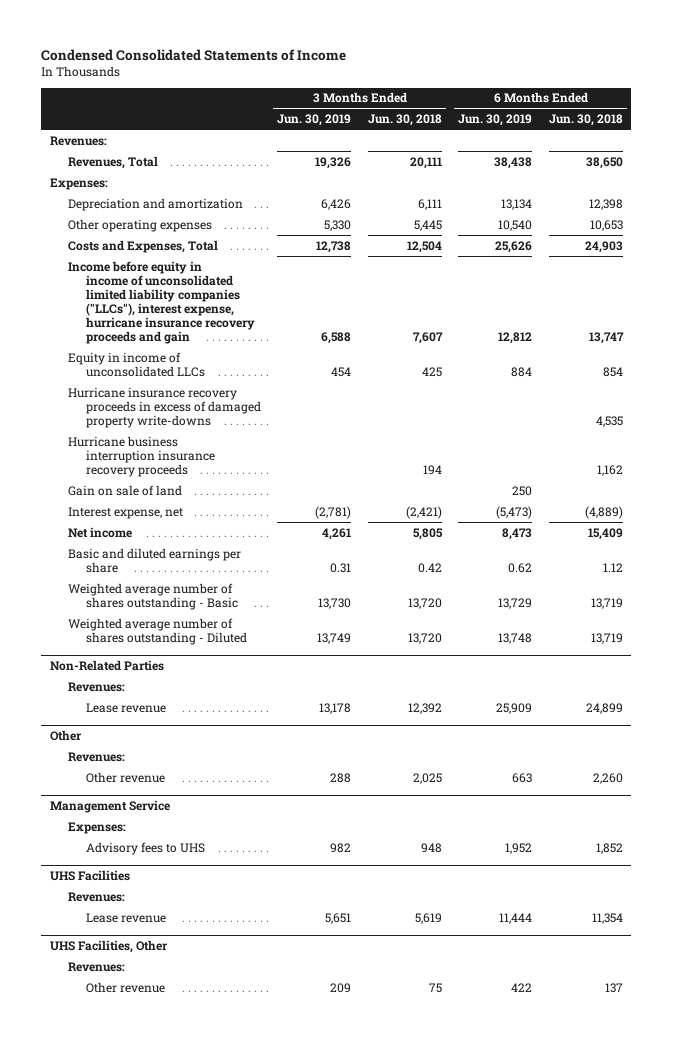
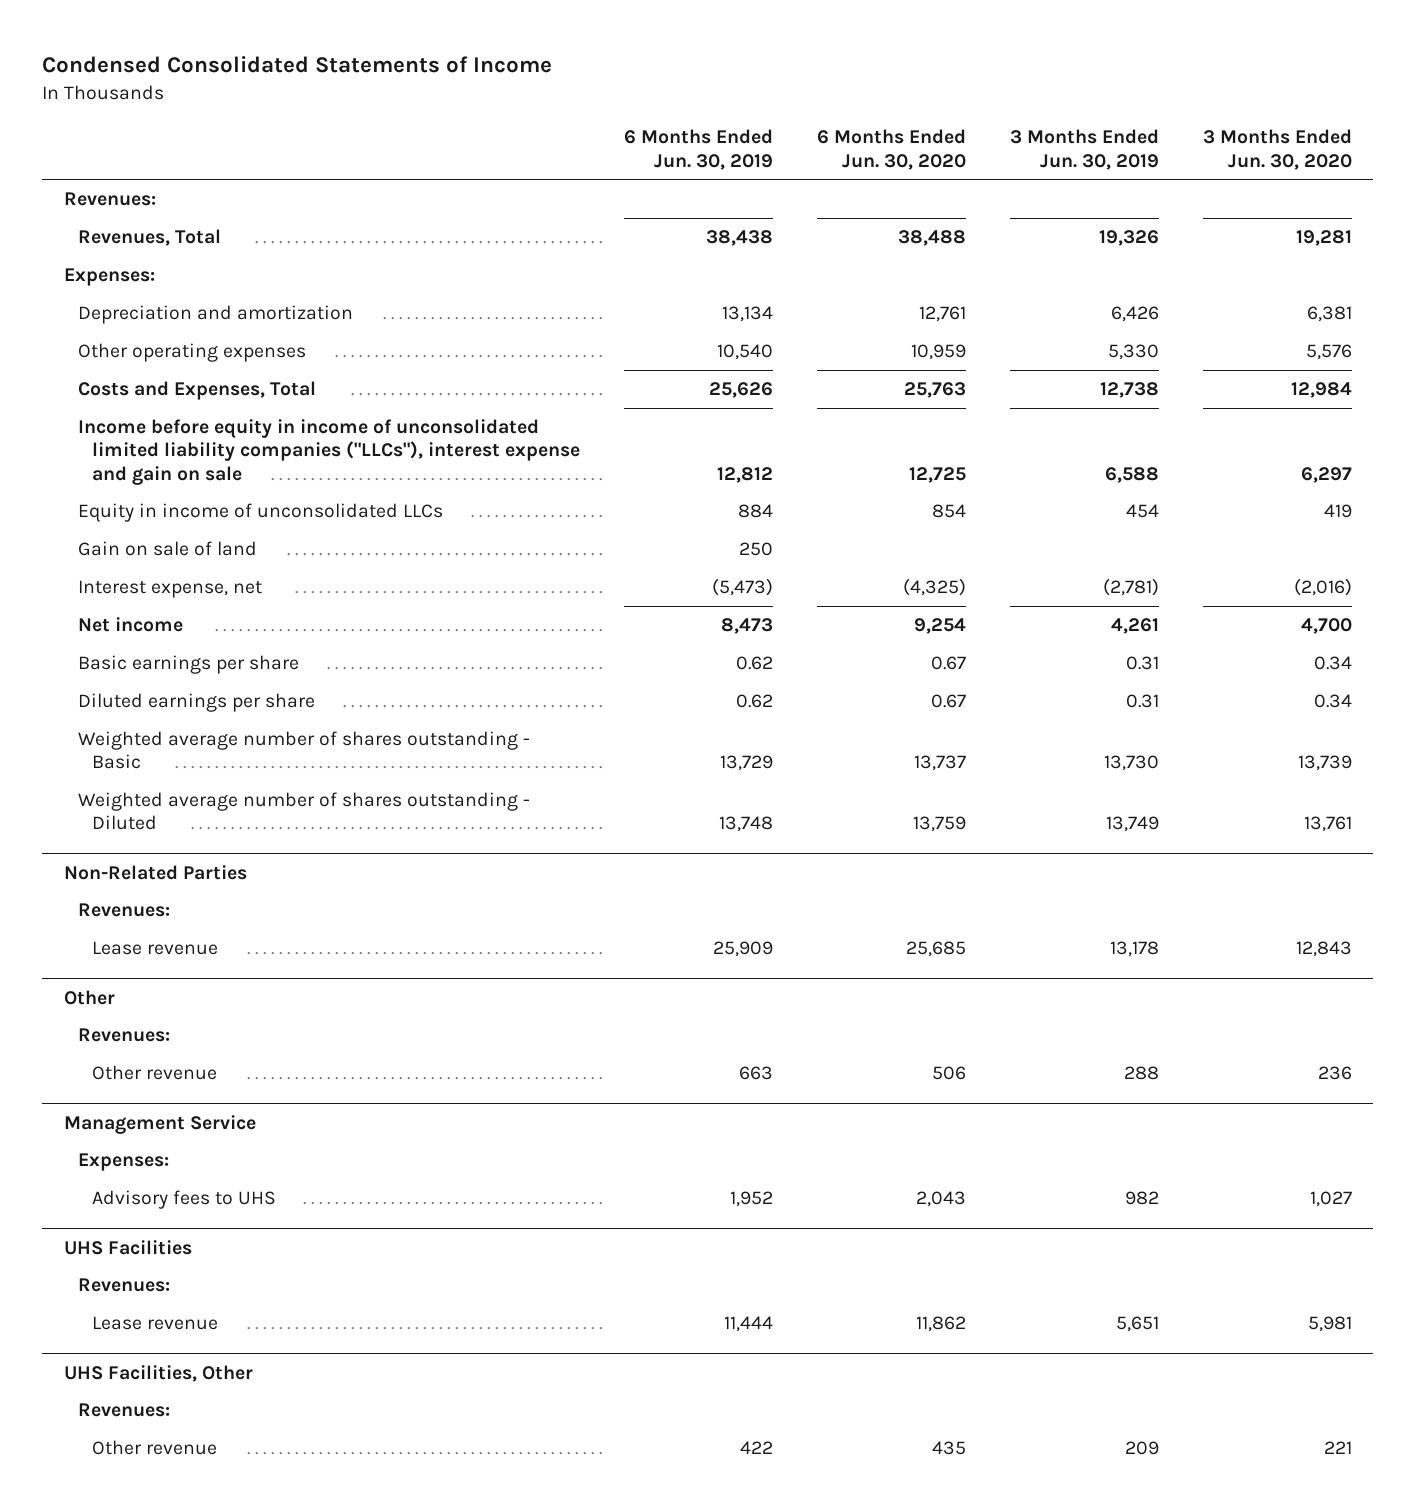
- | 3 Months Ended Jun. 30, 2019 | 3 Months Ended Jun. 30, 2018 | 6 Months Ended Jun. 30, 2019 | 6 Months Ended Jun. 30, 2018
+ | 6 Months Ended Jun. 30, 2019 | 6 Months Ended Jun. 30, 2020 | 3 Months Ended Jun. 30, 2019 | 3 Months Ended Jun. 30, 2020
- Income before equity in income of unconsolidated limited liability companies ("LLCs"), interest expense, hurricane insurance recovery proceeds and gain | 6,588 | 7,607 | 12,812 | 13,747
+ Income before equity in income of unconsolidated limited liability companies ("LLCs"), interest expense and gain on sale | 12,812 | 12,725 | 6,588 | 6,297
- Hurricane insurance recovery proceeds in excess of damaged property write-downs | | | | 4,535
- Hurricane business interruption insurance recovery proceeds | | 194 | | 1,162
- Basic and diluted earnings per share | 0.31 | 0.42 | 0.62 | 1.12
+ Basic earnings per share | 0.62 | 0.67 | 0.31 | 0.34
+ Diluted earnings per share | 0.62 | 0.67 | 0.31 | 0.34

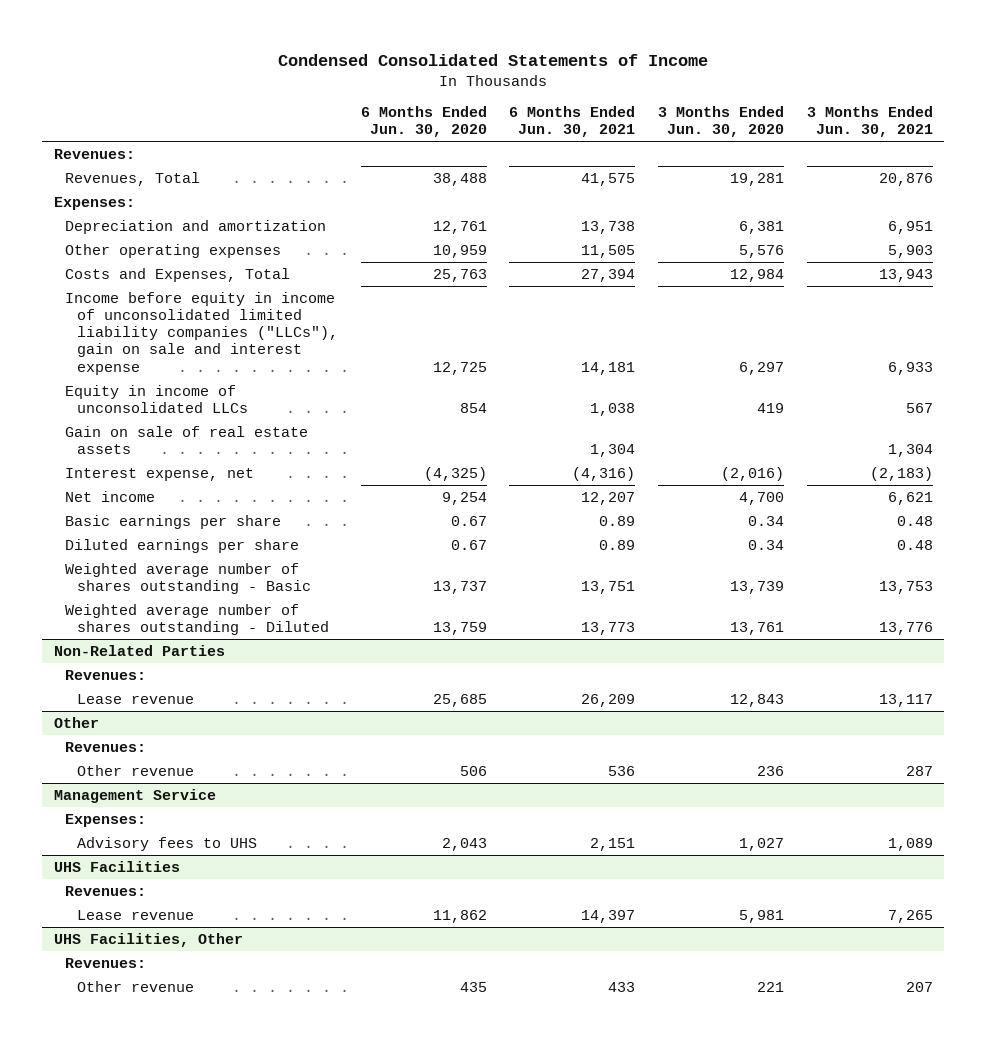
- | 6 Months Ended Jun. 30, 2019 | 6 Months Ended Jun. 30, 2020 | 3 Months Ended Jun. 30, 2019 | 3 Months Ended Jun. 30, 2020
+ | 6 Months Ended Jun. 30, 2020 | 6 Months Ended Jun. 30, 2021 | 3 Months Ended Jun. 30, 2020 | 3 Months Ended Jun. 30, 2021
- Income before equity in income of unconsolidated limited liability companies ("LLCs"), interest expense and gain on sale | 12,812 | 12,725 | 6,588 | 6,297
+ Income before equity in income of unconsolidated limited liability companies ("LLCs"), gain on sale and interest expense | 12,725 | 14,181 | 6,297 | 6,933
- Gain on sale of land | 250 | | |
+ Gain on sale of real estate assets | | 1,304 | | 1,304

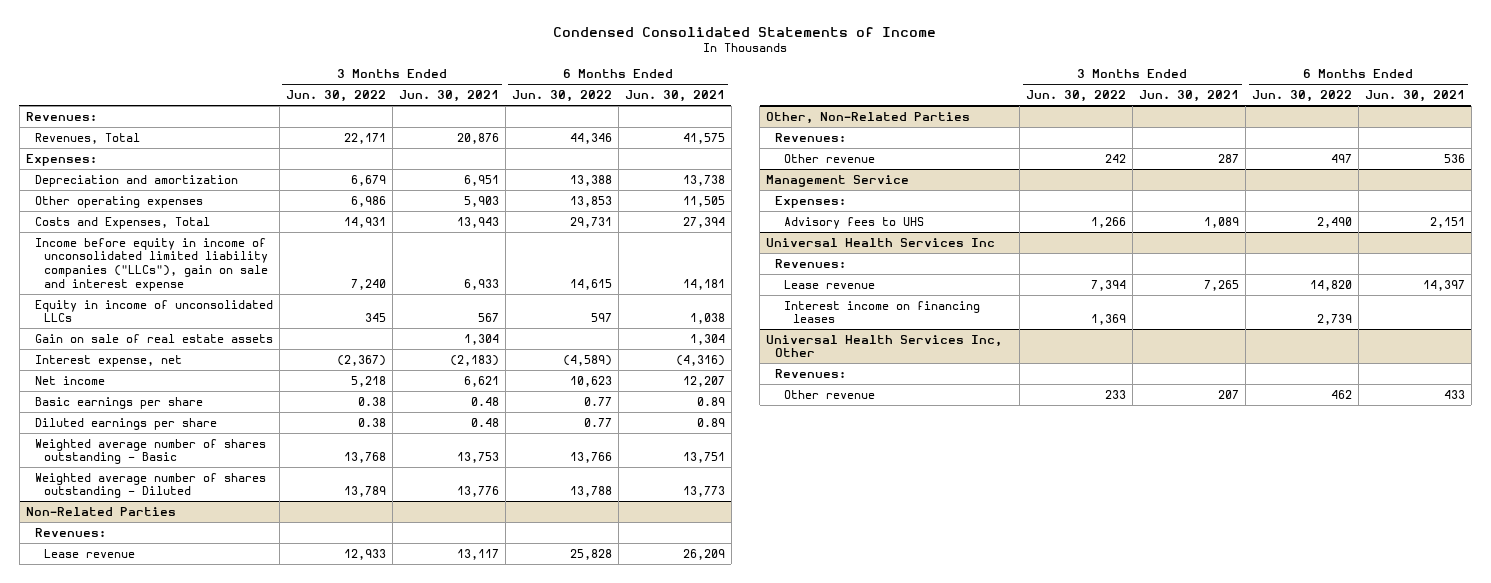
- | 6 Months Ended Jun. 30, 2020 | 6 Months Ended Jun. 30, 2021 | 3 Months Ended Jun. 30, 2020 | 3 Months Ended Jun. 30, 2021
+ | 3 Months Ended Jun. 30, 2022 | 3 Months Ended Jun. 30, 2021 | 6 Months Ended Jun. 30, 2022 | 6 Months Ended Jun. 30, 2021
- Other
+ Other, Non-Related Parties
- UHS Facilities
+ Universal Health Services Inc
- UHS Facilities, Other
+ Interest income on financing leases | 1,369 | | 2,739 |
+ Universal Health Services Inc, Other

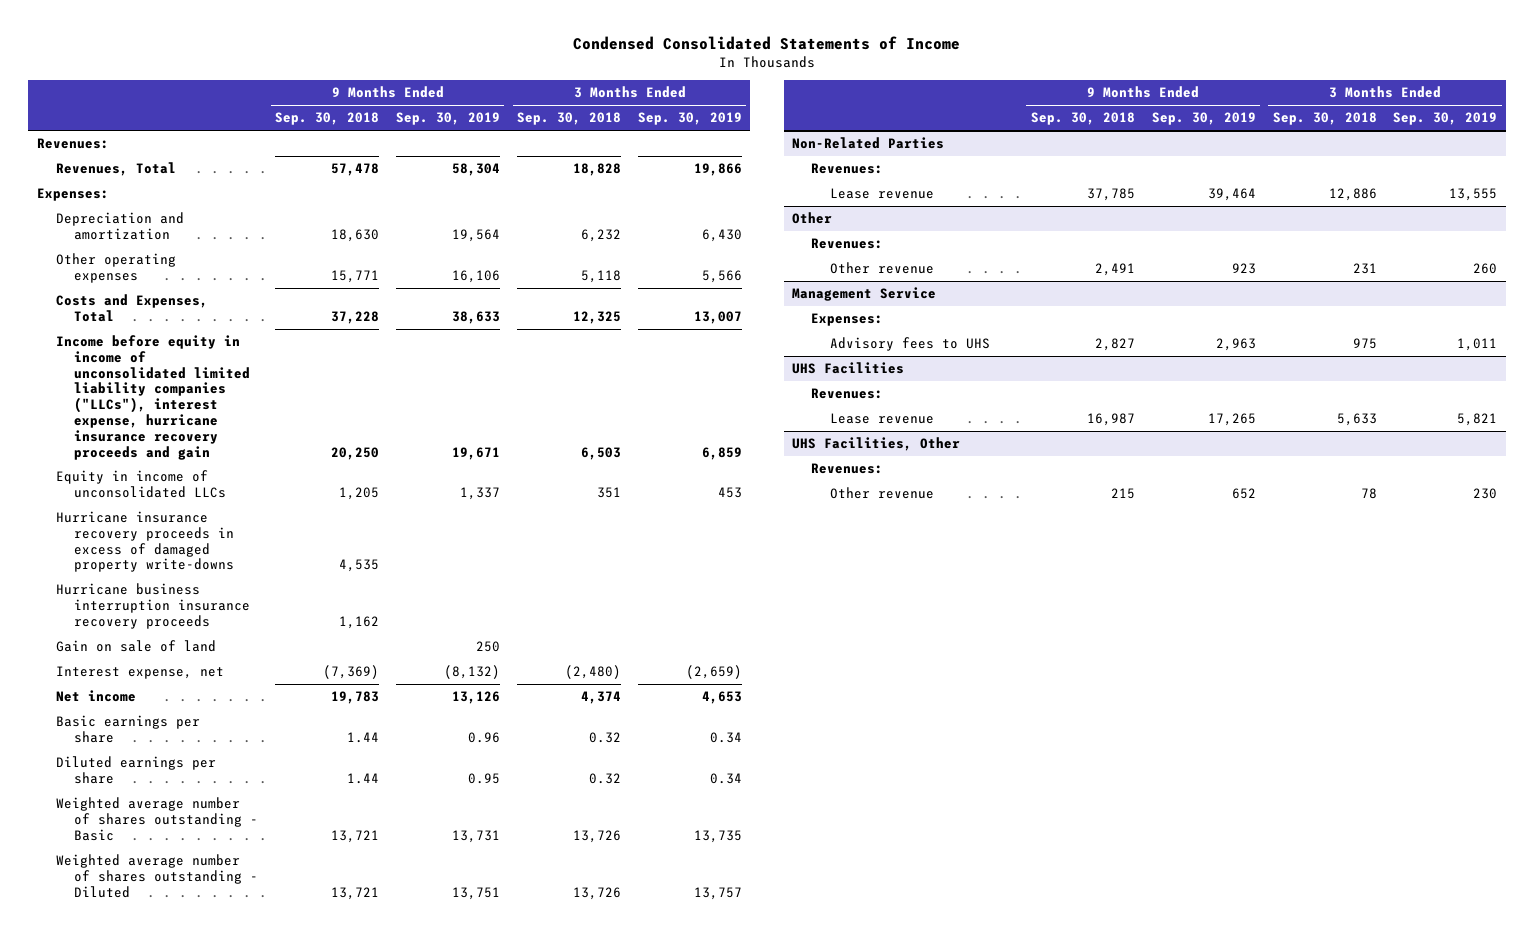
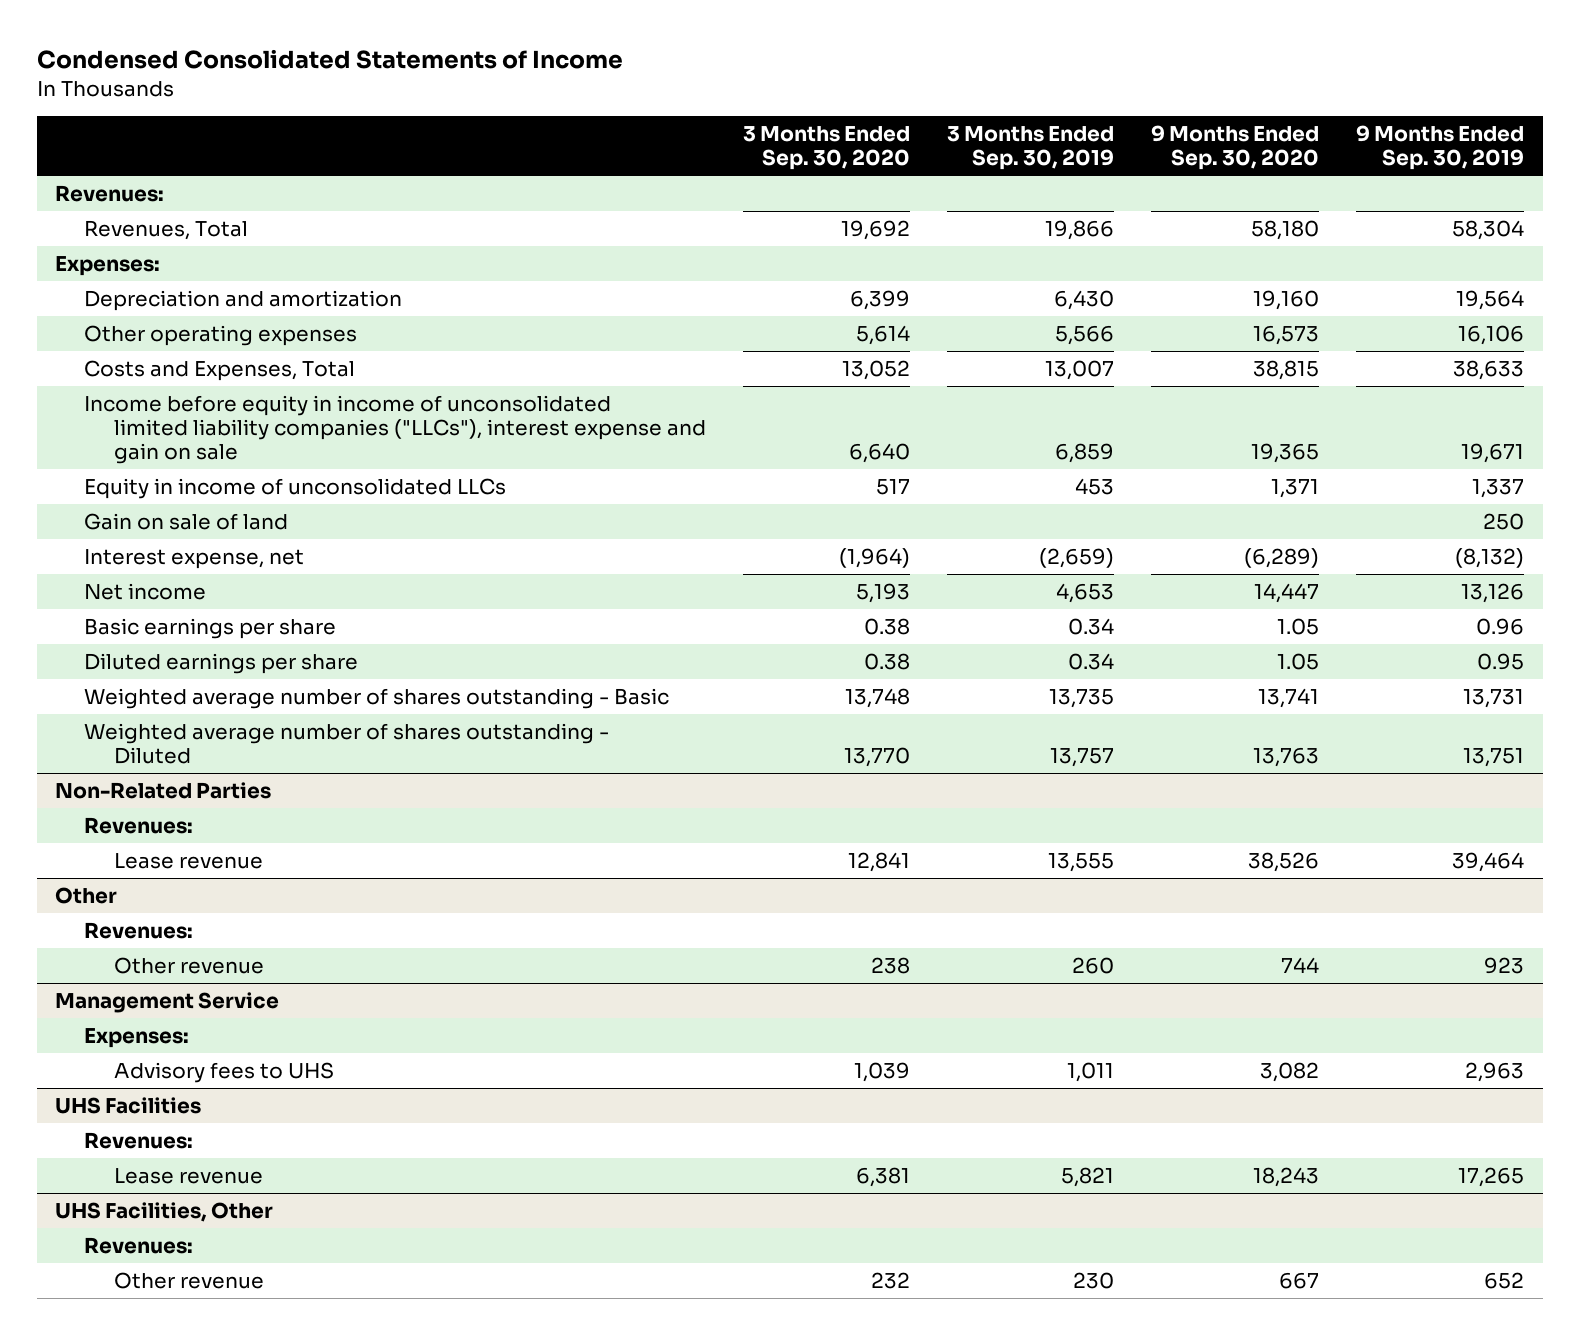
- | 9 Months Ended Sep. 30, 2018 | 9 Months Ended Sep. 30, 2019 | 3 Months Ended Sep. 30, 2018 | 3 Months Ended Sep. 30, 2019
+ | 3 Months Ended Sep. 30, 2020 | 3 Months Ended Sep. 30, 2019 | 9 Months Ended Sep. 30, 2020 | 9 Months Ended Sep. 30, 2019
- Income before equity in income of unconsolidated limited liability companies ("LLCs"), interest expense, hurricane insurance recovery proceeds and gain | 20,250 | 19,671 | 6,503 | 6,859
+ Income before equity in income of unconsolidated limited liability companies ("LLCs"), interest expense and gain on sale | 6,640 | 6,859 | 19,365 | 19,671
- Hurricane insurance recovery proceeds in excess of damaged property write-downs | 4,535 | | |
- Hurricane business interruption insurance recovery proceeds | 1,162 | | |

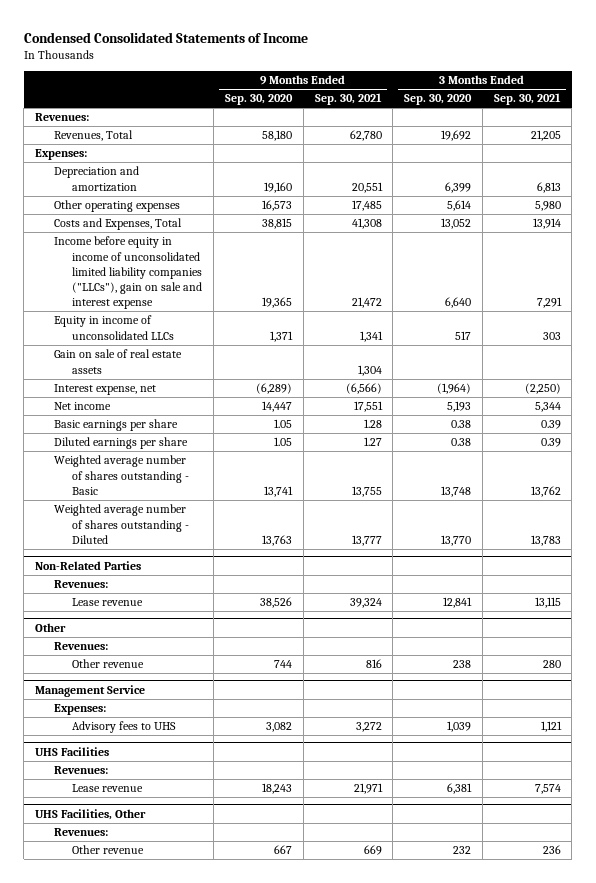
- | 3 Months Ended Sep. 30, 2020 | 3 Months Ended Sep. 30, 2019 | 9 Months Ended Sep. 30, 2020 | 9 Months Ended Sep. 30, 2019
+ | 9 Months Ended Sep. 30, 2020 | 9 Months Ended Sep. 30, 2021 | 3 Months Ended Sep. 30, 2020 | 3 Months Ended Sep. 30, 2021
- Income before equity in income of unconsolidated limited liability companies ("LLCs"), interest expense and gain on sale | 6,640 | 6,859 | 19,365 | 19,671
+ Income before equity in income of unconsolidated limited liability companies ("LLCs"), gain on sale and interest expense | 19,365 | 21,472 | 6,640 | 7,291
- Gain on sale of land | | | | 250
+ Gain on sale of real estate assets | | 1,304 | |

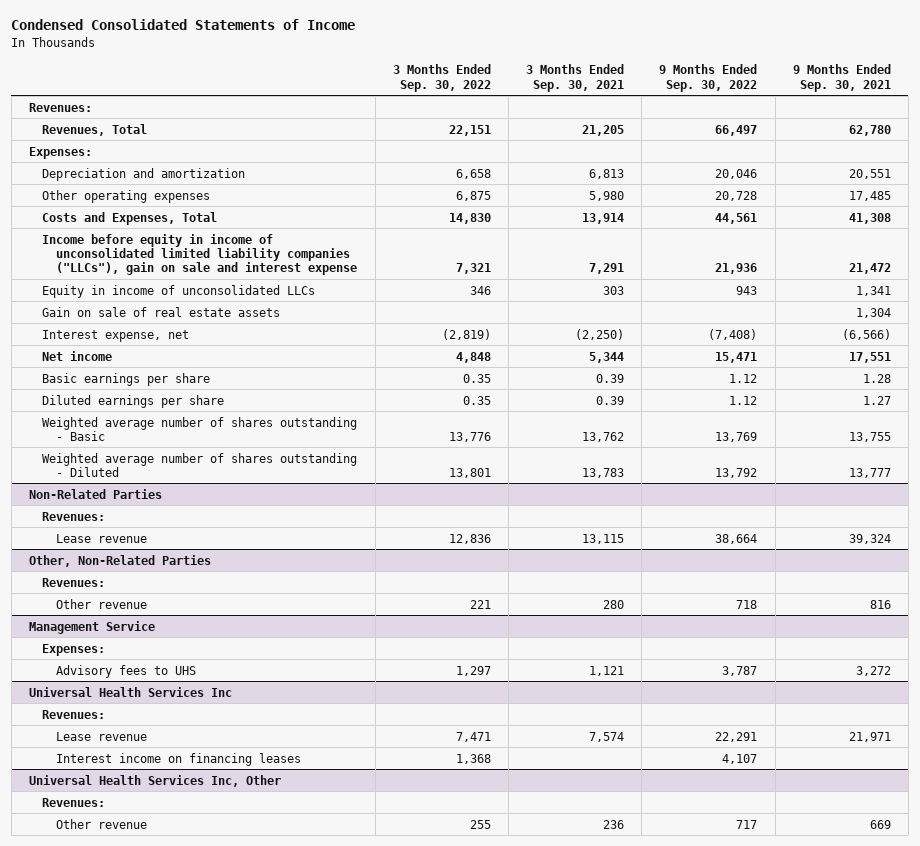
- | 9 Months Ended Sep. 30, 2020 | 9 Months Ended Sep. 30, 2021 | 3 Months Ended Sep. 30, 2020 | 3 Months Ended Sep. 30, 2021
+ | 3 Months Ended Sep. 30, 2022 | 3 Months Ended Sep. 30, 2021 | 9 Months Ended Sep. 30, 2022 | 9 Months Ended Sep. 30, 2021
- Other
+ Other, Non-Related Parties
- UHS Facilities
+ Universal Health Services Inc
- UHS Facilities, Other
+ Interest income on financing leases | 1,368 | | 4,107 |
+ Universal Health Services Inc, Other

